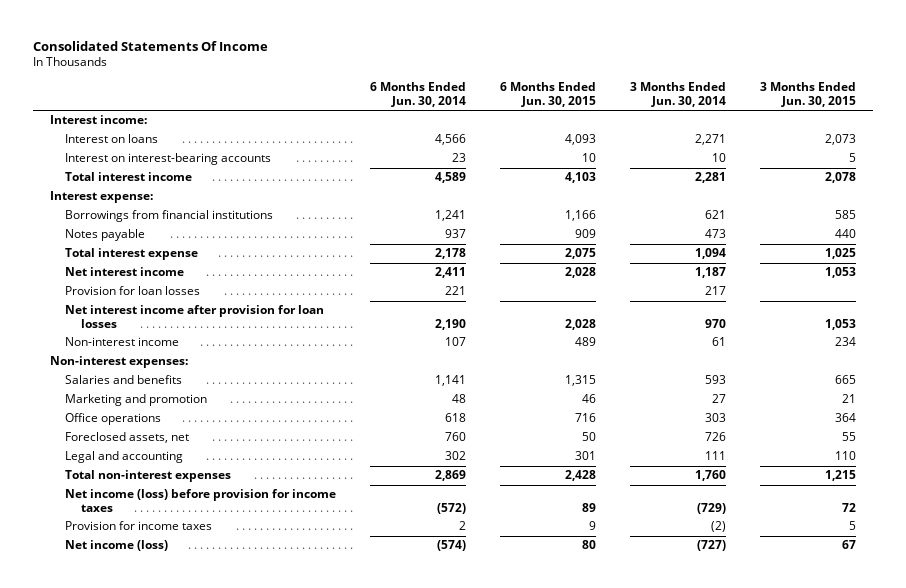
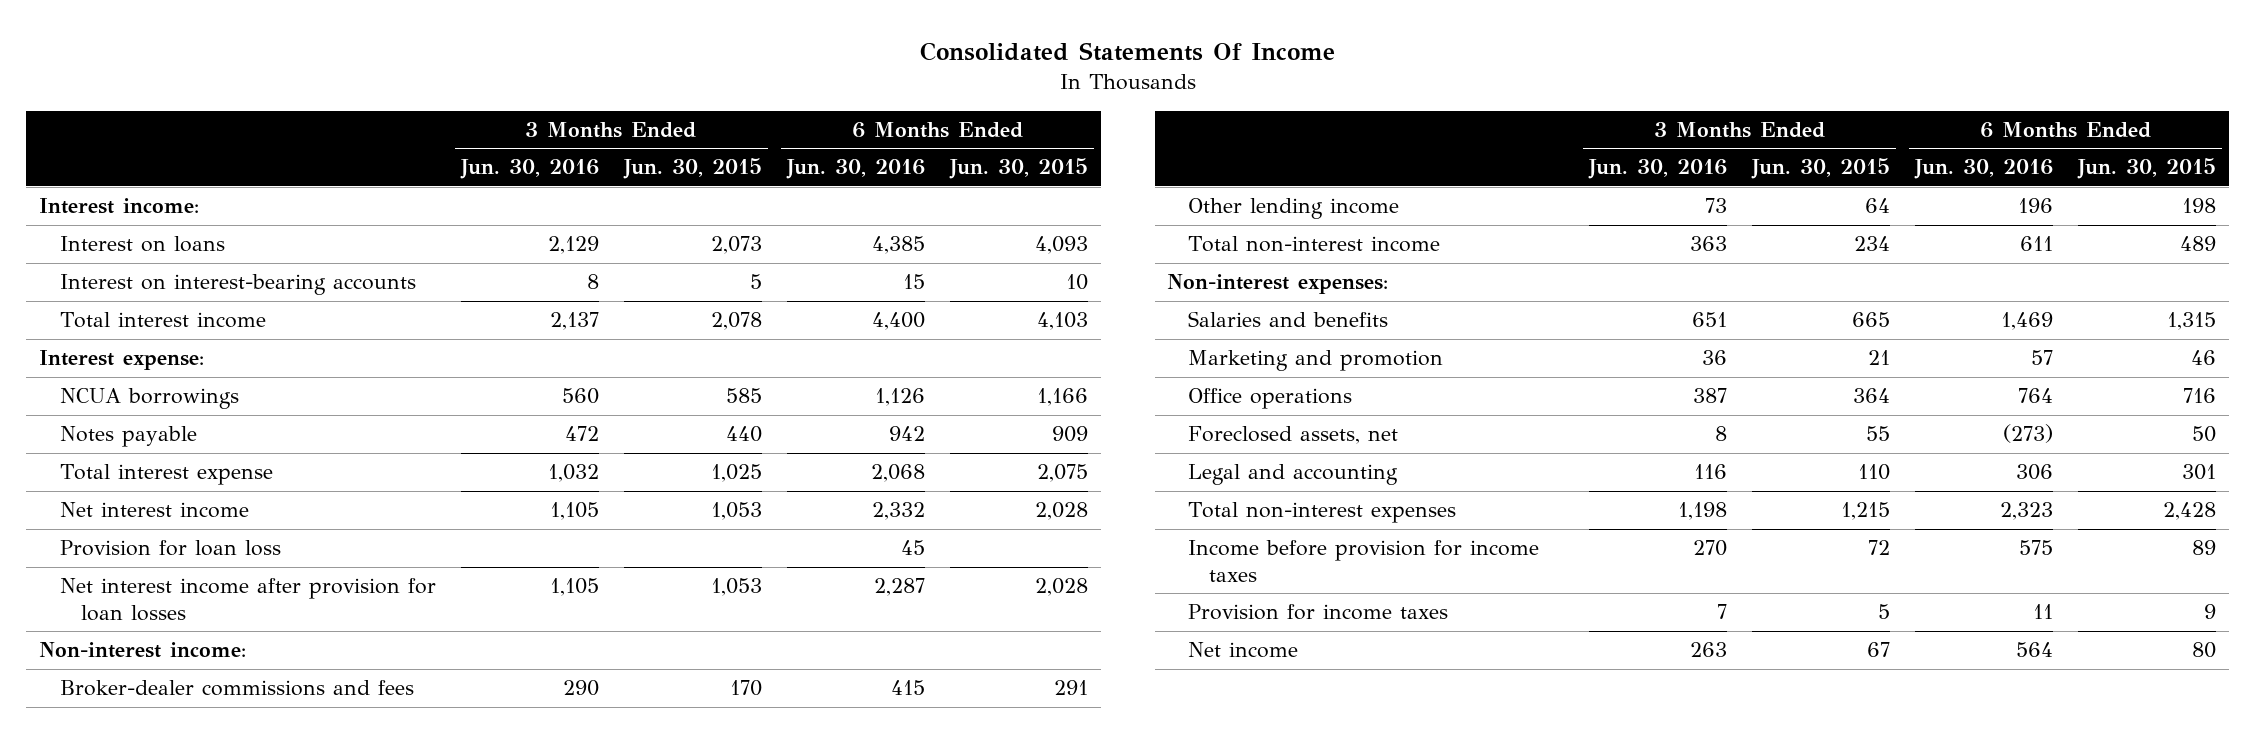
- | 6 Months Ended Jun. 30, 2014 | 6 Months Ended Jun. 30, 2015 | 3 Months Ended Jun. 30, 2014 | 3 Months Ended Jun. 30, 2015
+ | 3 Months Ended Jun. 30, 2016 | 3 Months Ended Jun. 30, 2015 | 6 Months Ended Jun. 30, 2016 | 6 Months Ended Jun. 30, 2015
- Borrowings from financial institutions | 1,241 | 1,166 | 621 | 585
+ NCUA borrowings | 560 | 585 | 1,126 | 1,166
- Provision for loan losses | 221 | | 217 |
+ Provision for loan loss | | | 45 |
- Non-interest income | 107 | 489 | 61 | 234
+ Non-interest income:
+ Broker-dealer commissions and fees | 290 | 170 | 415 | 291
+ Other lending income | 73 | 64 | 196 | 198
+ Total non-interest income | 363 | 234 | 611 | 489
- Net income (loss) before provision for income taxes | (572) | 89 | (729) | 72
+ Income before provision for income taxes | 270 | 72 | 575 | 89
- Net income (loss) | (574) | 80 | (727) | 67
+ Net income | 263 | 67 | 564 | 80

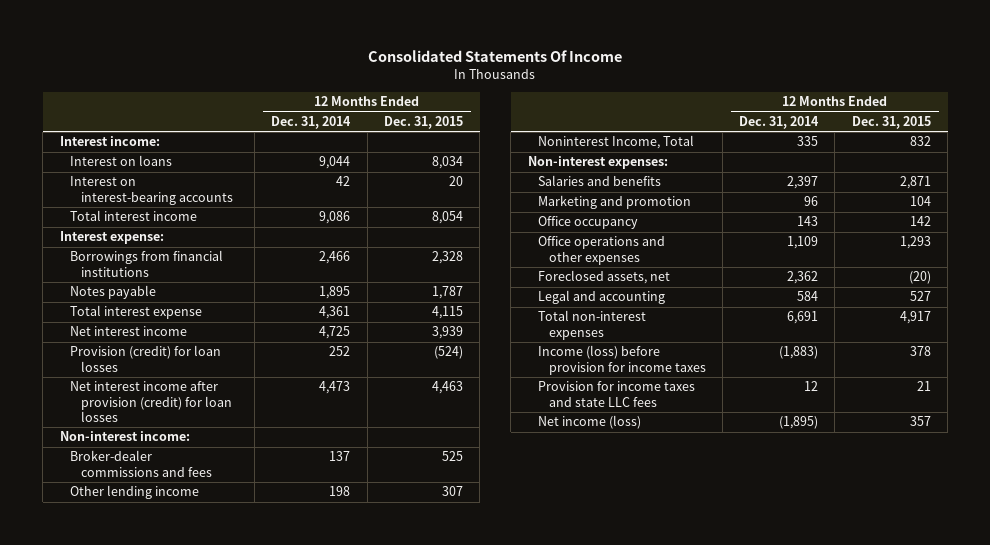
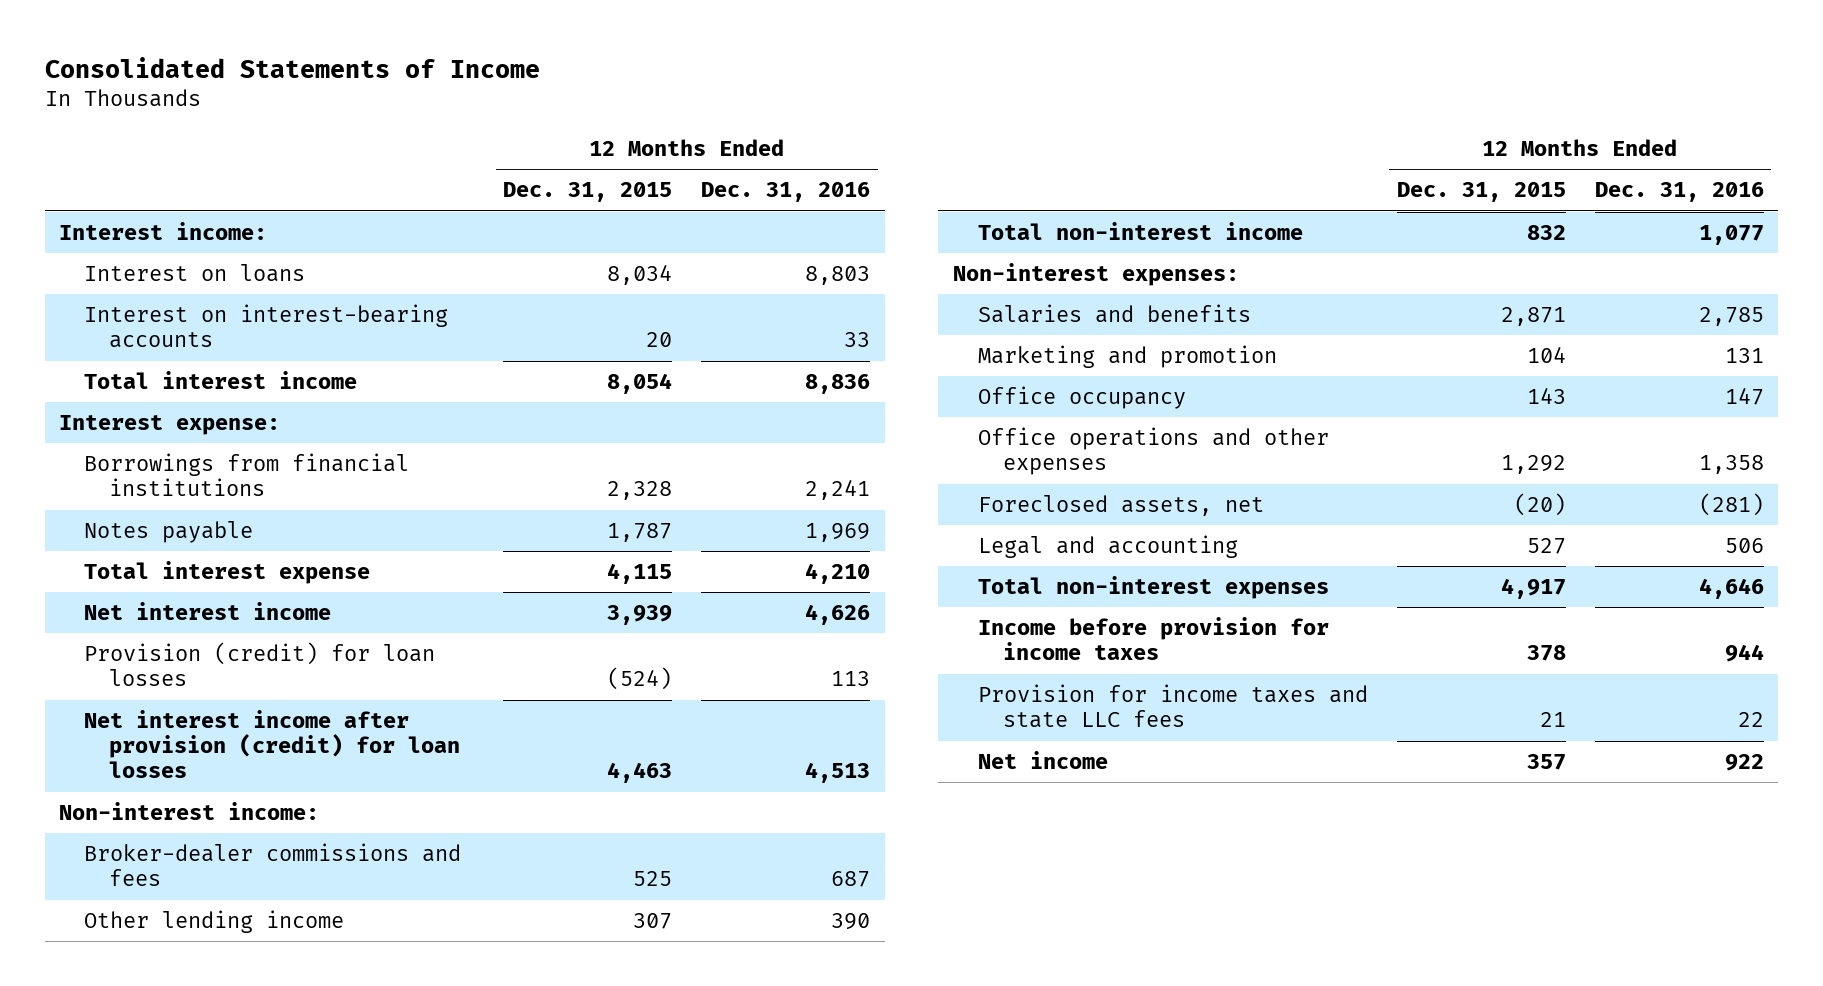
- Consolidated Statements Of Income
+ Consolidated Statements of Income
- | 12 Months Ended Dec. 31, 2014 | 12 Months Ended Dec. 31, 2015
+ | 12 Months Ended Dec. 31, 2015 | 12 Months Ended Dec. 31, 2016
- Noninterest Income, Total | 335 | 832
+ Total non-interest income | 832 | 1,077
- Office occupancy | 143 | 142
- Office operations and other expenses | 1,109 | 1,293
+ Office occupancy | 143 | 147
+ Office operations and other expenses | 1,292 | 1,358
- Income (loss) before provision for income taxes | (1,883) | 378
+ Income before provision for income taxes | 378 | 944
- Net income (loss) | (1,895) | 357
+ Net income | 357 | 922

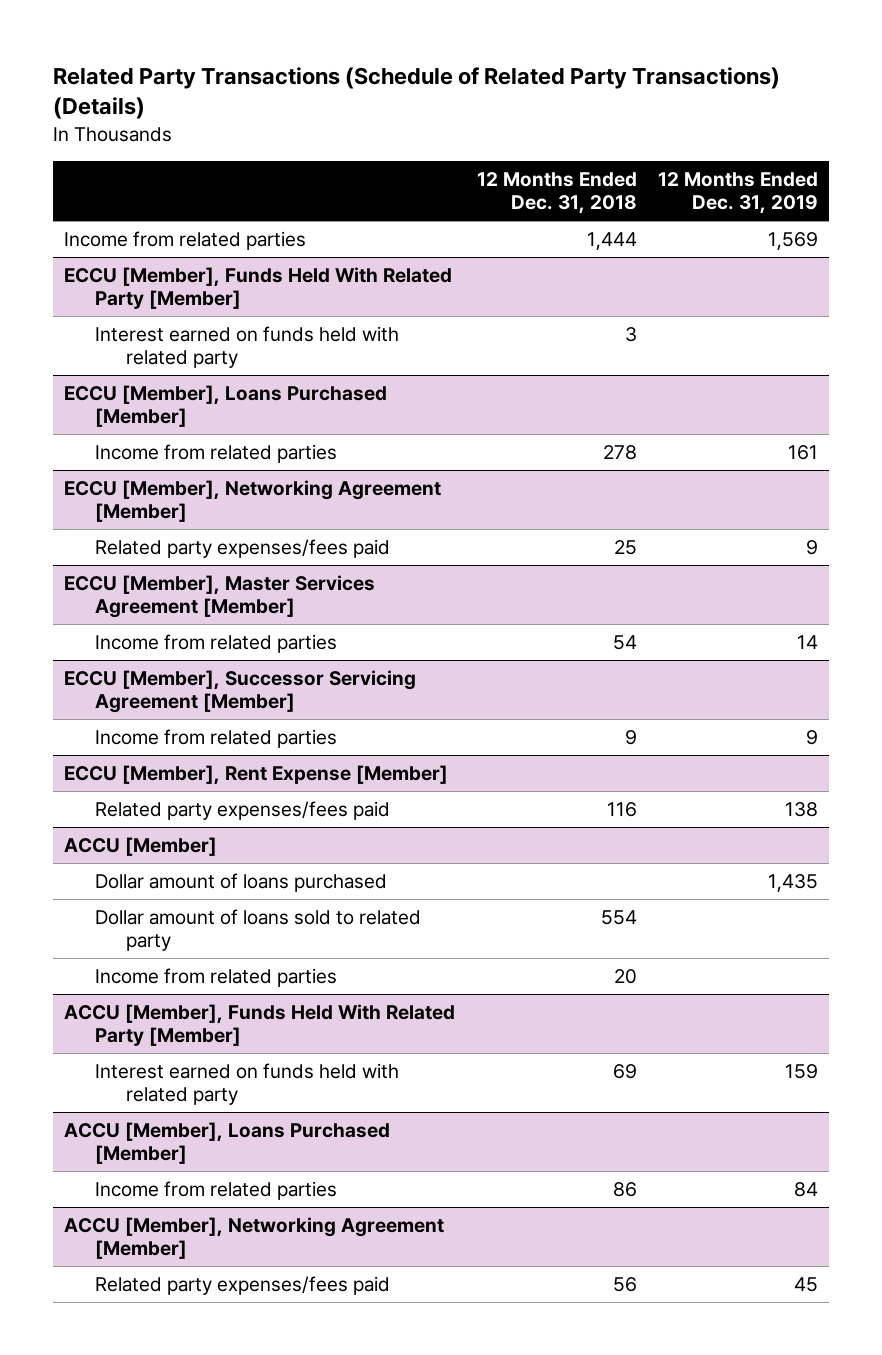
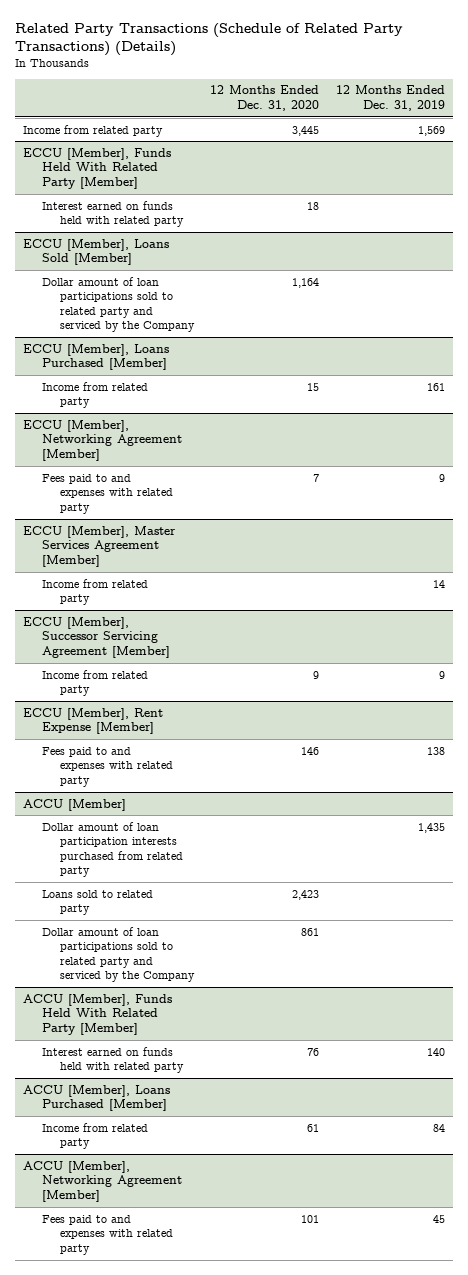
- | 12 Months Ended Dec. 31, 2018 | 12 Months Ended Dec. 31, 2019
+ | 12 Months Ended Dec. 31, 2020 | 12 Months Ended Dec. 31, 2019
- Income from related parties | 1,444 | 1,569
+ Income from related party | 3,445 | 1,569
+ ECCU [Member], Loans Sold [Member]
+ Dollar amount of loan participations sold to related party and serviced by the Company | 1,164 |
@ ECCU [Member], Loans Purchased [Member]
- Income from related parties | 278 | 161
+ Income from related party | 15 | 161
@ ECCU [Member], Networking Agreement [Member]
- Related party expenses/fees paid | 25 | 9
+ Fees paid to and expenses with related party | 7 | 9
@ ECCU [Member], Master Services Agreement [Member]
- Income from related parties | 54 | 14
+ Income from related party | | 14
@ ECCU [Member], Successor Servicing Agreement [Member]
- Income from related parties | 9 | 9
+ Income from related party | 9 | 9
@ ECCU [Member], Rent Expense [Member]
- Related party expenses/fees paid | 116 | 138
+ Fees paid to and expenses with related party | 146 | 138
@ ACCU [Member]
- Dollar amount of loans purchased | | 1,435
- Dollar amount of loans sold to related party | 554 |
- Income from related parties | 20 |
+ Dollar amount of loan participation interests purchased from related party | | 1,435
+ Loans sold to related party | 2,423 |
+ Dollar amount of loan participations sold to related party and serviced by the Company | 861 |
@ ACCU [Member], Funds Held With Related Party [Member]
- Interest earned on funds held with related party | 69 | 159
+ Interest earned on funds held with related party | 76 | 140
@ ACCU [Member], Loans Purchased [Member]
- Income from related parties | 86 | 84
+ Income from related party | 61 | 84
@ ACCU [Member], Networking Agreement [Member]
- Related party expenses/fees paid | 56 | 45
+ Fees paid to and expenses with related party | 101 | 45

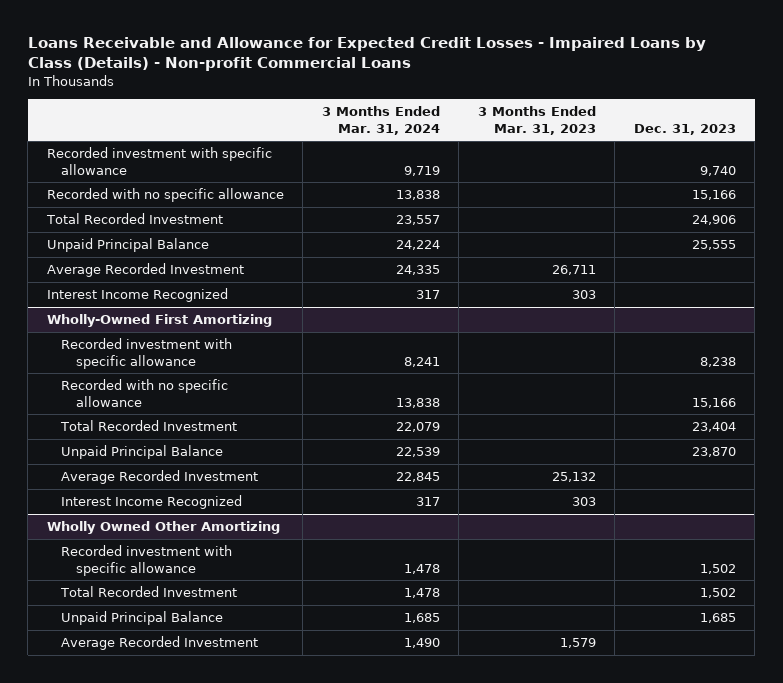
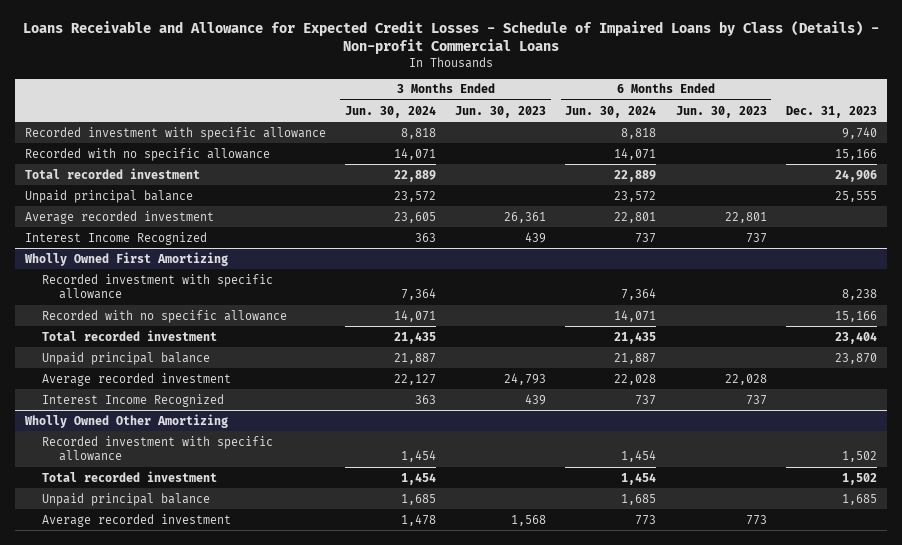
- Loans Receivable and Allowance for Expected Credit Losses - Impaired Loans by Class (Details) - Non-profit Commercial Loans
+ Loans Receivable and Allowance for Expected Credit Losses - Schedule of Impaired Loans by Class (Details) - Non-profit Commercial Loans
- | 3 Months Ended Mar. 31, 2024 | 3 Months Ended Mar. 31, 2023 | Dec. 31, 2023
+ | 3 Months Ended Jun. 30, 2024 | 3 Months Ended Jun. 30, 2023 | 6 Months Ended Jun. 30, 2024 | 6 Months Ended Jun. 30, 2023 | Dec. 31, 2023
- Total Recorded Investment | 23,557 | | 24,906
- Unpaid Principal Balance | 24,224 | | 25,555
- Average Recorded Investment | 24,335 | 26,711 |
+ Total recorded investment | 22,889 | | 22,889 | | 24,906
+ Unpaid principal balance | 23,572 | | 23,572 | | 25,555
+ Average recorded investment | 23,605 | 26,361 | 22,801 | 22,801 |
- Wholly-Owned First Amortizing
+ Wholly Owned First Amortizing
- Total Recorded Investment | 22,079 | | 23,404
- Unpaid Principal Balance | 22,539 | | 23,870
- Average Recorded Investment | 22,845 | 25,132 |
+ Total recorded investment | 21,435 | | 21,435 | | 23,404
+ Unpaid principal balance | 21,887 | | 21,887 | | 23,870
+ Average recorded investment | 22,127 | 24,793 | 22,028 | 22,028 |
@ Wholly Owned Other Amortizing
- Total Recorded Investment | 1,478 | | 1,502
- Unpaid Principal Balance | 1,685 | | 1,685
- Average Recorded Investment | 1,490 | 1,579 |
+ Total recorded investment | 1,454 | | 1,454 | | 1,502
+ Unpaid principal balance | 1,685 | | 1,685 | | 1,685
+ Average recorded investment | 1,478 | 1,568 | 773 | 773 |

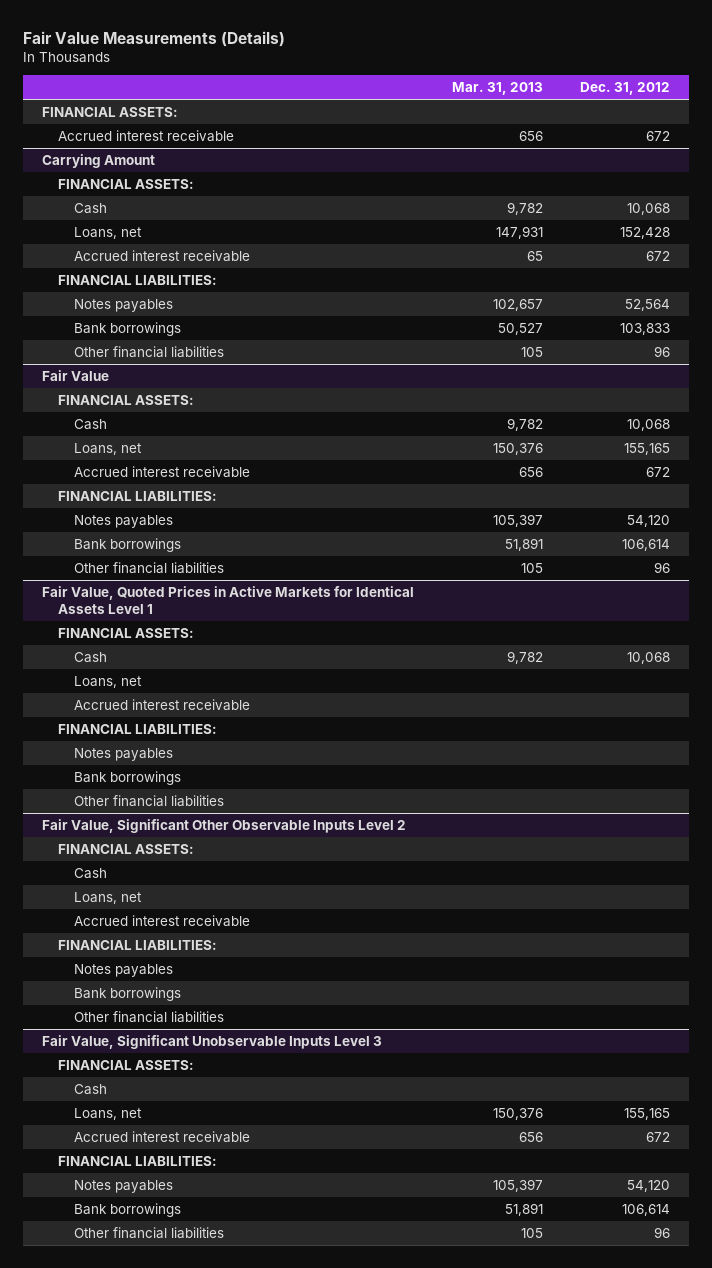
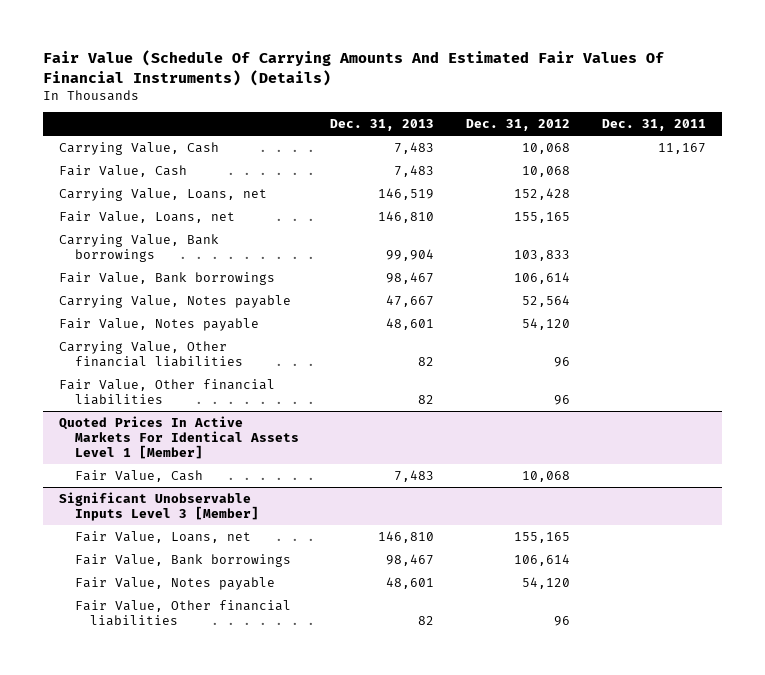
- Fair Value Measurements (Details)
+ Fair Value (Schedule Of Carrying Amounts And Estimated Fair Values Of Financial Instruments) (Details)
- | Mar. 31, 2013 | Dec. 31, 2012
+ | Dec. 31, 2013 | Dec. 31, 2012 | Dec. 31, 2011
- FINANCIAL ASSETS:
- Accrued interest receivable | 656 | 672
- Carrying Amount
- FINANCIAL ASSETS:
- Cash | 9,782 | 10,068
- Loans, net | 147,931 | 152,428
- Accrued interest receivable | 65 | 672
- FINANCIAL LIABILITIES:
- Notes payables | 102,657 | 52,564
- Bank borrowings | 50,527 | 103,833
- Other financial liabilities | 105 | 96
- Fair Value
- FINANCIAL ASSETS:
- Cash | 9,782 | 10,068
- Loans, net | 150,376 | 155,165
- Accrued interest receivable | 656 | 672
- FINANCIAL LIABILITIES:
- Notes payables | 105,397 | 54,120
- Bank borrowings | 51,891 | 106,614
- Other financial liabilities | 105 | 96
- Fair Value, Quoted Prices in Active Markets for Identical Assets Level 1
- FINANCIAL ASSETS:
- Cash | 9,782 | 10,068
- Loans, net
- Accrued interest receivable
- FINANCIAL LIABILITIES:
- Notes payables
- Bank borrowings
- Other financial liabilities
- Fair Value, Significant Other Observable Inputs Level 2
- FINANCIAL ASSETS:
- Cash
- Loans, net
- Accrued interest receivable
- FINANCIAL LIABILITIES:
- Notes payables
- Bank borrowings
- Other financial liabilities
- Fair Value, Significant Unobservable Inputs Level 3
- FINANCIAL ASSETS:
- Cash
- Loans, net | 150,376 | 155,165
- Accrued interest receivable | 656 | 672
- FINANCIAL LIABILITIES:
- Notes payables | 105,397 | 54,120
- Bank borrowings | 51,891 | 106,614
- Other financial liabilities | 105 | 96
+ Carrying Value, Cash | 7,483 | 10,068 | 11,167
+ Fair Value, Cash | 7,483 | 10,068 |
+ Carrying Value, Loans, net | 146,519 | 152,428 |
+ Fair Value, Loans, net | 146,810 | 155,165 |
+ Carrying Value, Bank borrowings | 99,904 | 103,833 |
+ Fair Value, Bank borrowings | 98,467 | 106,614 |
+ Carrying Value, Notes payable | 47,667 | 52,564 |
+ Fair Value, Notes payable | 48,601 | 54,120 |
+ Carrying Value, Other financial liabilities | 82 | 96 |
+ Fair Value, Other financial liabilities | 82 | 96 |
+ Quoted Prices In Active Markets For Identical Assets Level 1 [Member]
+ Fair Value, Cash | 7,483 | 10,068 |
+ Significant Unobservable Inputs Level 3 [Member]
+ Fair Value, Loans, net | 146,810 | 155,165 |
+ Fair Value, Bank borrowings | 98,467 | 106,614 |
+ Fair Value, Notes payable | 48,601 | 54,120 |
+ Fair Value, Other financial liabilities | 82 | 96 |

